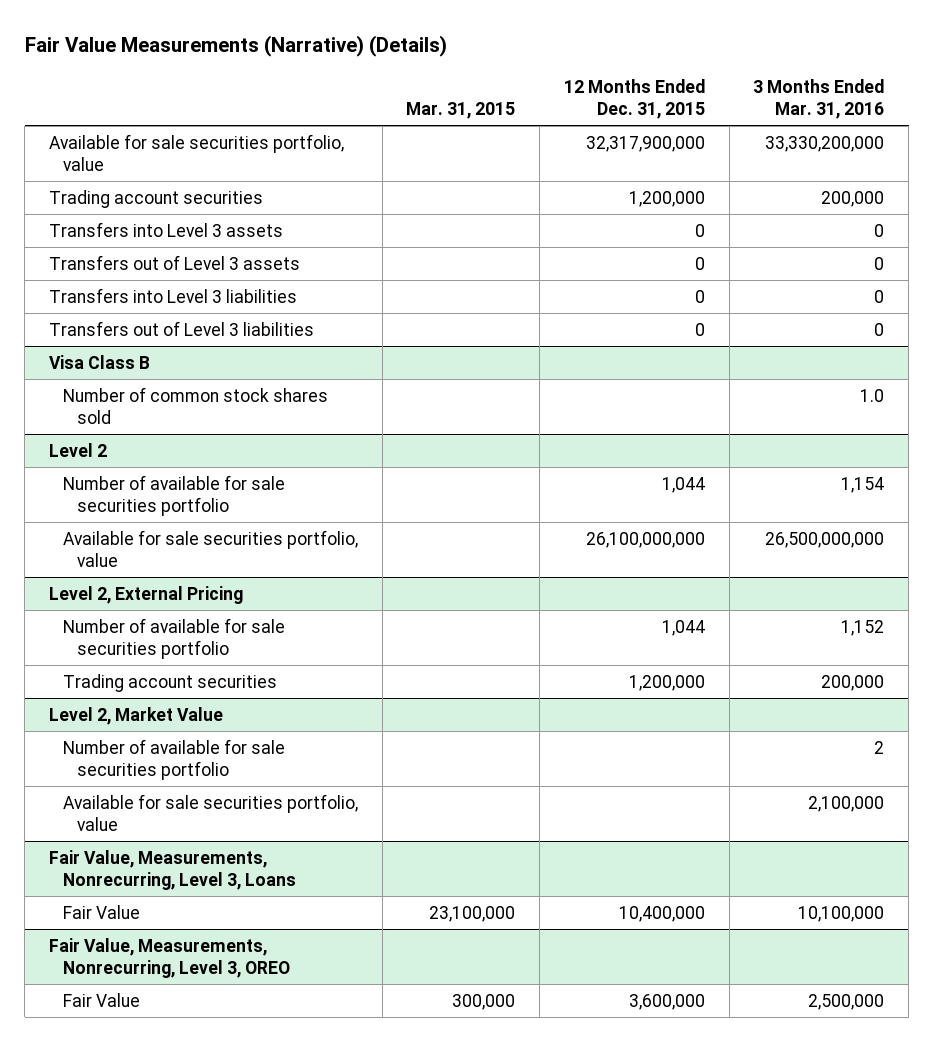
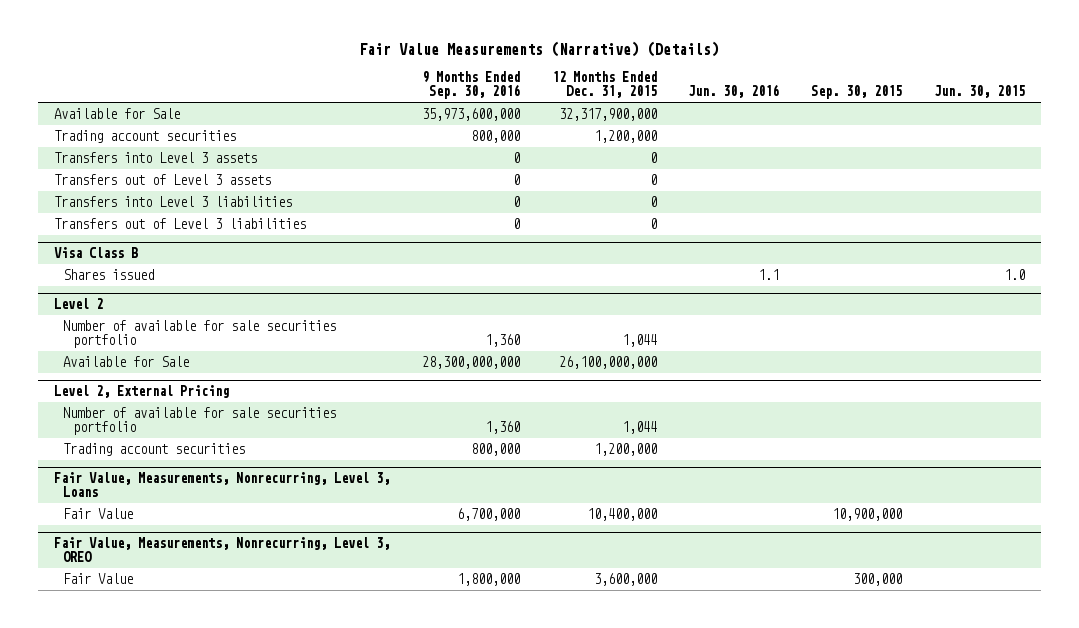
- | Mar. 31, 2015 | 12 Months Ended Dec. 31, 2015 | 3 Months Ended Mar. 31, 2016
+ | 9 Months Ended Sep. 30, 2016 | 12 Months Ended Dec. 31, 2015 | Jun. 30, 2016 | Sep. 30, 2015 | Jun. 30, 2015
- Available for sale securities portfolio, value | | 32,317,900,000 | 33,330,200,000
+ Available for Sale | 35,973,600,000 | 32,317,900,000 | | |
@ Visa Class B
- Number of common stock shares sold | | | 1.0
+ Shares issued | | | 1.1 | | 1.0
@ Level 2
- Available for sale securities portfolio, value | | 26,100,000,000 | 26,500,000,000
+ Available for Sale | 28,300,000,000 | 26,100,000,000 | | |
- Level 2, Market Value
- Number of available for sale securities portfolio | | | 2
- Available for sale securities portfolio, value | | | 2,100,000

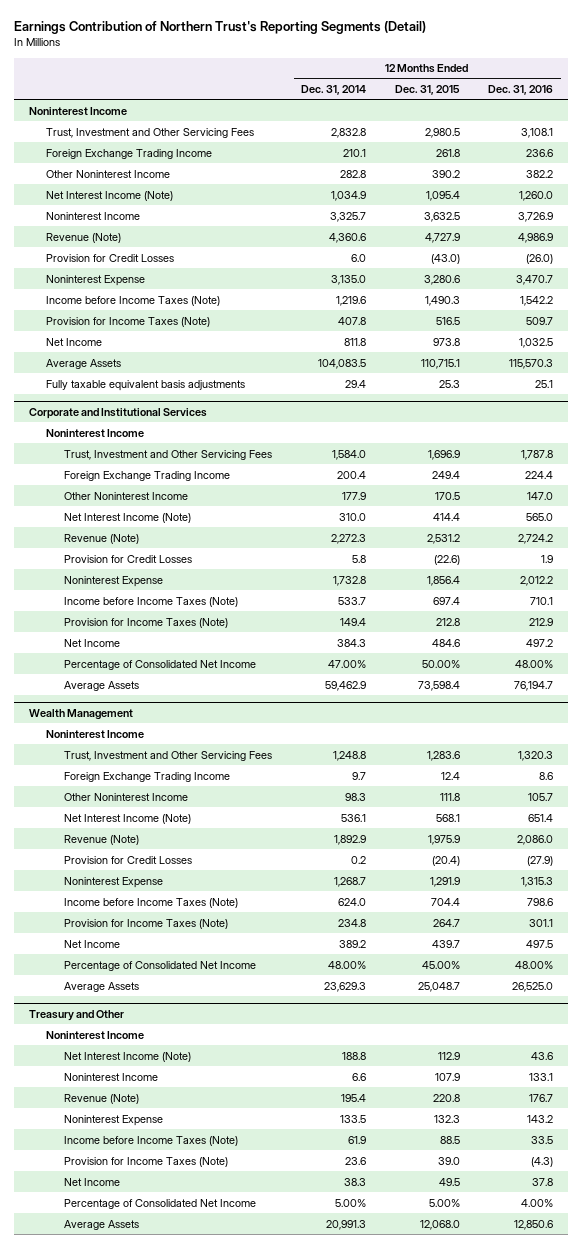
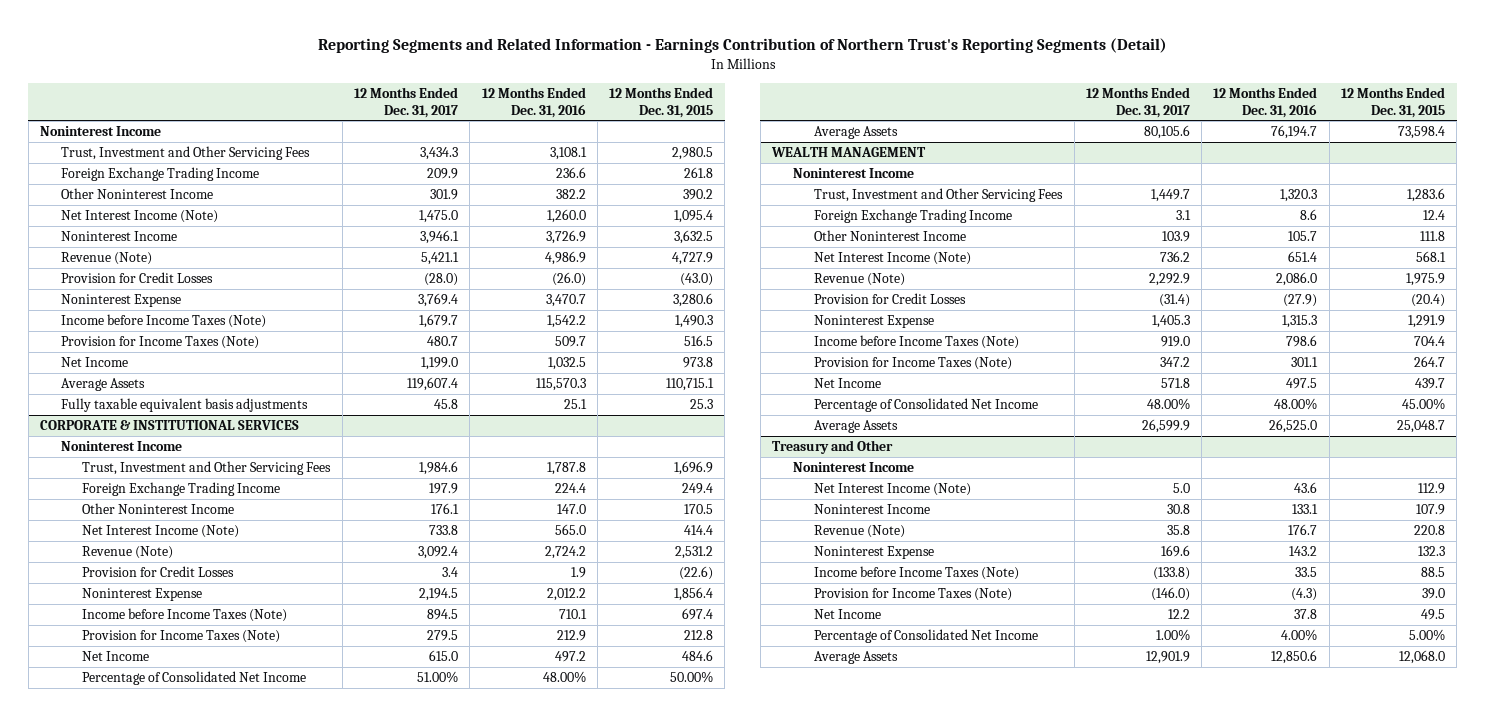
- Earnings Contribution of Northern Trust's Reporting Segments (Detail)
+ Reporting Segments and Related Information - Earnings Contribution of Northern Trust's Reporting Segments (Detail)
- | 12 Months Ended Dec. 31, 2014 | 12 Months Ended Dec. 31, 2015 | 12 Months Ended Dec. 31, 2016
+ | 12 Months Ended Dec. 31, 2017 | 12 Months Ended Dec. 31, 2016 | 12 Months Ended Dec. 31, 2015
- Corporate and Institutional Services
+ CORPORATE & INSTITUTIONAL SERVICES
- Wealth Management
+ WEALTH MANAGEMENT

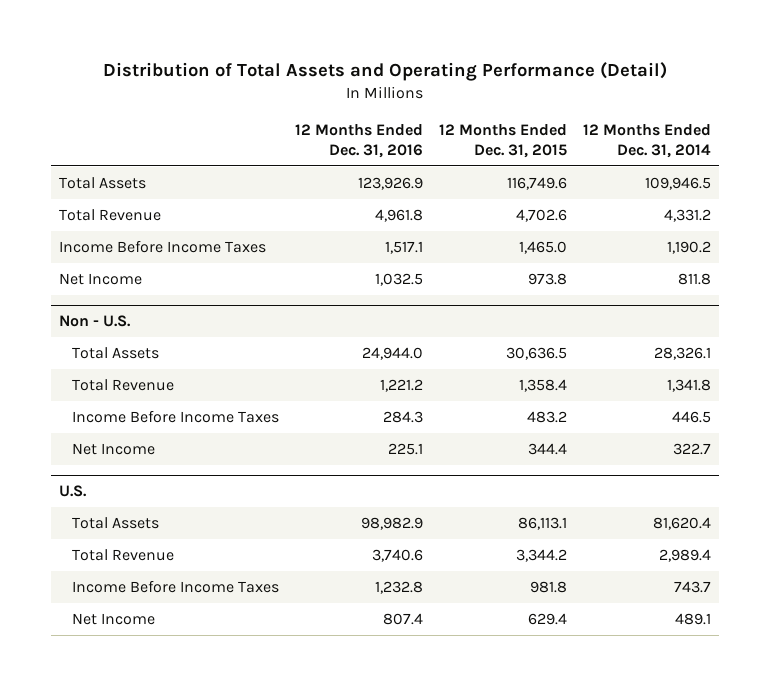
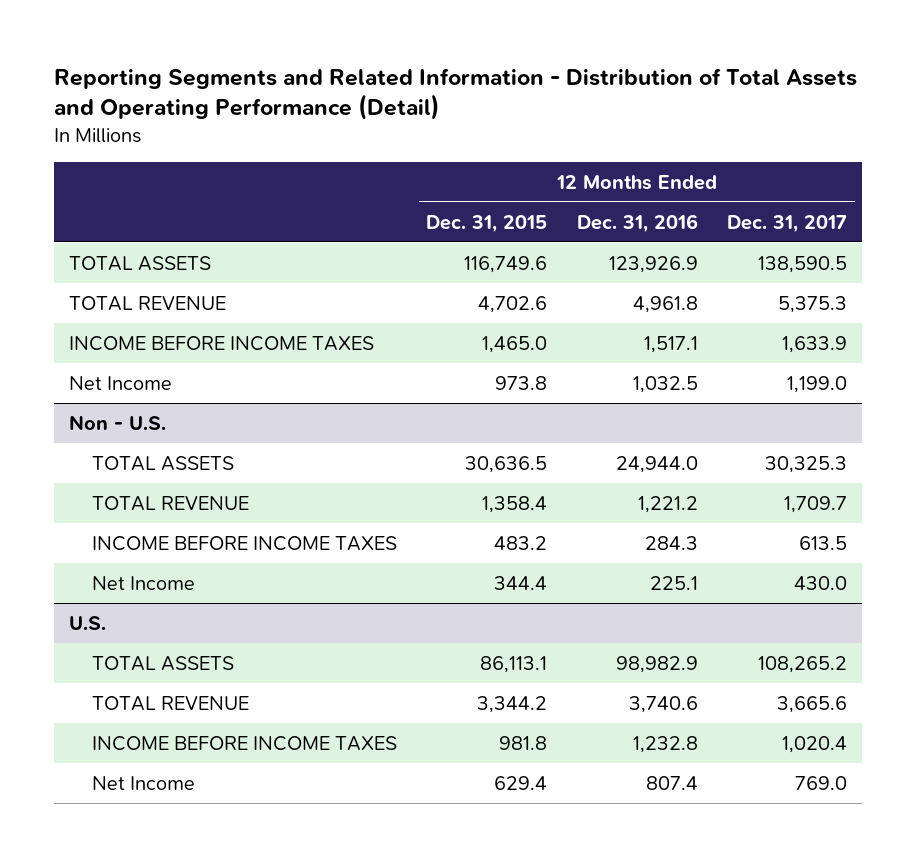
- Distribution of Total Assets and Operating Performance (Detail)
+ Reporting Segments and Related Information - Distribution of Total Assets and Operating Performance (Detail)
- | 12 Months Ended Dec. 31, 2016 | 12 Months Ended Dec. 31, 2015 | 12 Months Ended Dec. 31, 2014
+ | 12 Months Ended Dec. 31, 2015 | 12 Months Ended Dec. 31, 2016 | 12 Months Ended Dec. 31, 2017
- Total Assets | 123,926.9 | 116,749.6 | 109,946.5
- Total Revenue | 4,961.8 | 4,702.6 | 4,331.2
- Income Before Income Taxes | 1,517.1 | 1,465.0 | 1,190.2
+ TOTAL ASSETS | 116,749.6 | 123,926.9 | 138,590.5
+ TOTAL REVENUE | 4,702.6 | 4,961.8 | 5,375.3
+ INCOME BEFORE INCOME TAXES | 1,465.0 | 1,517.1 | 1,633.9
@ Non - U.S.
- Total Assets | 24,944.0 | 30,636.5 | 28,326.1
- Total Revenue | 1,221.2 | 1,358.4 | 1,341.8
- Income Before Income Taxes | 284.3 | 483.2 | 446.5
+ TOTAL ASSETS | 30,636.5 | 24,944.0 | 30,325.3
+ TOTAL REVENUE | 1,358.4 | 1,221.2 | 1,709.7
+ INCOME BEFORE INCOME TAXES | 483.2 | 284.3 | 613.5
@ U.S.
- Total Assets | 98,982.9 | 86,113.1 | 81,620.4
- Total Revenue | 3,740.6 | 3,344.2 | 2,989.4
- Income Before Income Taxes | 1,232.8 | 981.8 | 743.7
+ TOTAL ASSETS | 86,113.1 | 98,982.9 | 108,265.2
+ TOTAL REVENUE | 3,344.2 | 3,740.6 | 3,665.6
+ INCOME BEFORE INCOME TAXES | 981.8 | 1,232.8 | 1,020.4

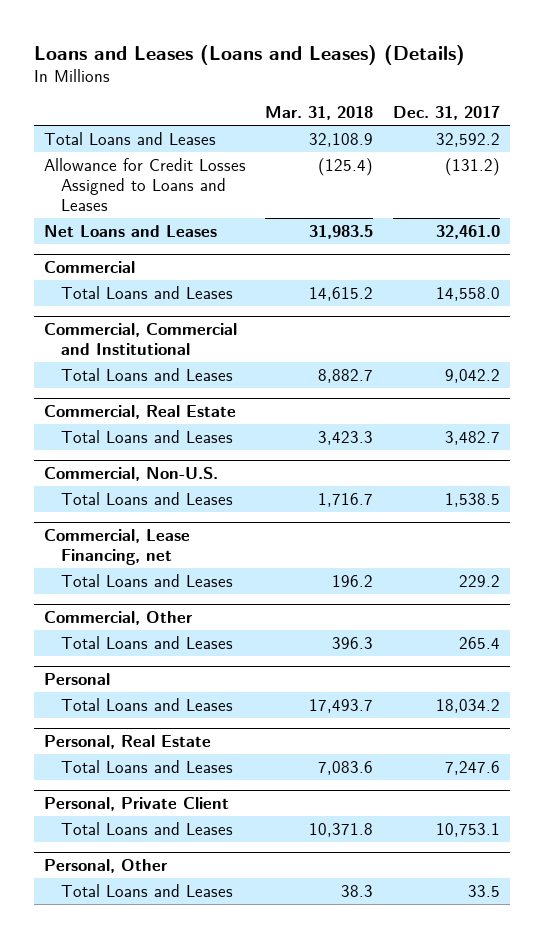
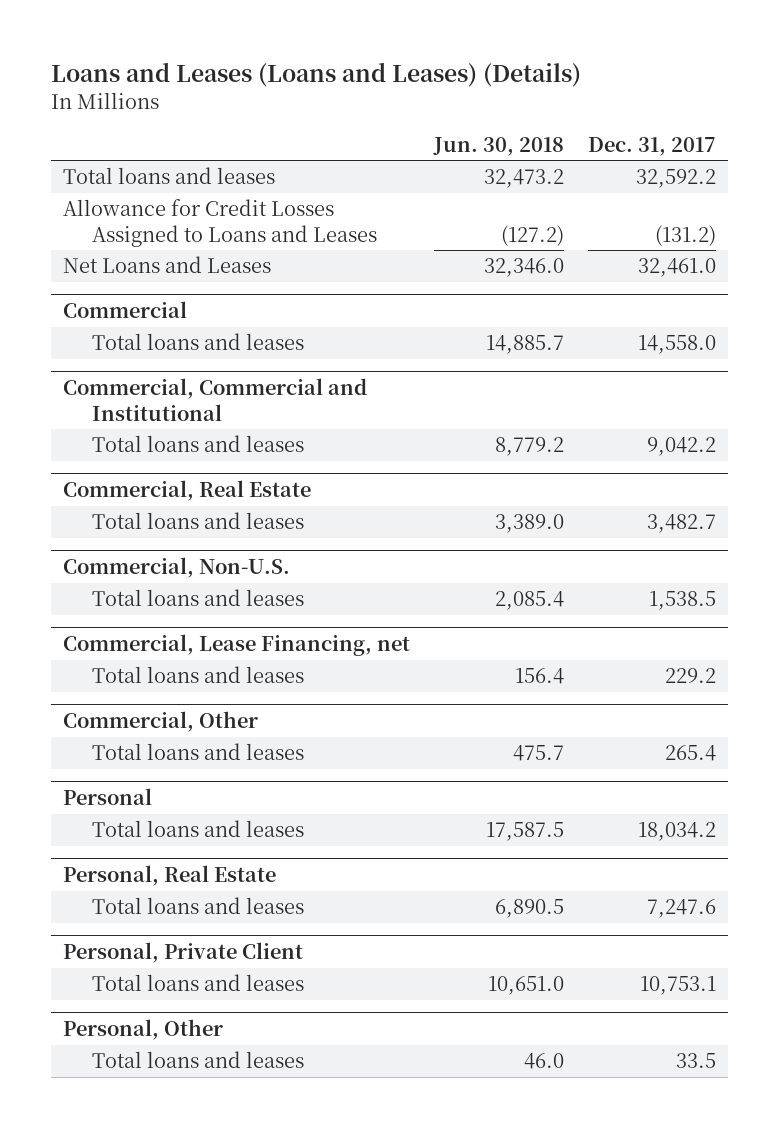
- | Mar. 31, 2018 | Dec. 31, 2017
+ | Jun. 30, 2018 | Dec. 31, 2017
- Total Loans and Leases | 32,108.9 | 32,592.2
+ Total loans and leases | 32,473.2 | 32,592.2
@ Commercial
- Total Loans and Leases | 14,615.2 | 14,558.0
+ Total loans and leases | 14,885.7 | 14,558.0
@ Commercial, Commercial and Institutional
- Total Loans and Leases | 8,882.7 | 9,042.2
+ Total loans and leases | 8,779.2 | 9,042.2
@ Commercial, Real Estate
- Total Loans and Leases | 3,423.3 | 3,482.7
+ Total loans and leases | 3,389.0 | 3,482.7
@ Commercial, Non-U.S.
- Total Loans and Leases | 1,716.7 | 1,538.5
+ Total loans and leases | 2,085.4 | 1,538.5
@ Commercial, Lease Financing, net
- Total Loans and Leases | 196.2 | 229.2
+ Total loans and leases | 156.4 | 229.2
@ Commercial, Other
- Total Loans and Leases | 396.3 | 265.4
+ Total loans and leases | 475.7 | 265.4
@ Personal
- Total Loans and Leases | 17,493.7 | 18,034.2
+ Total loans and leases | 17,587.5 | 18,034.2
@ Personal, Real Estate
- Total Loans and Leases | 7,083.6 | 7,247.6
+ Total loans and leases | 6,890.5 | 7,247.6
@ Personal, Private Client
- Total Loans and Leases | 10,371.8 | 10,753.1
+ Total loans and leases | 10,651.0 | 10,753.1
@ Personal, Other
- Total Loans and Leases | 38.3 | 33.5
+ Total loans and leases | 46.0 | 33.5

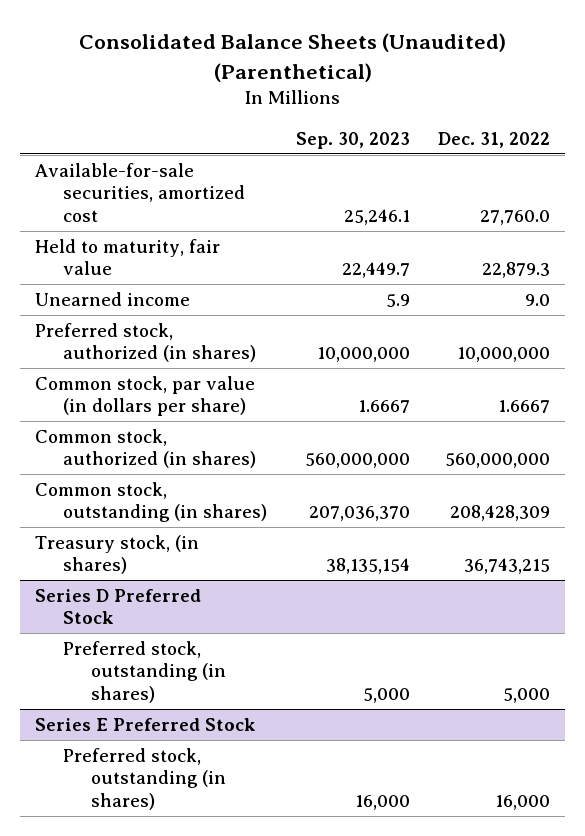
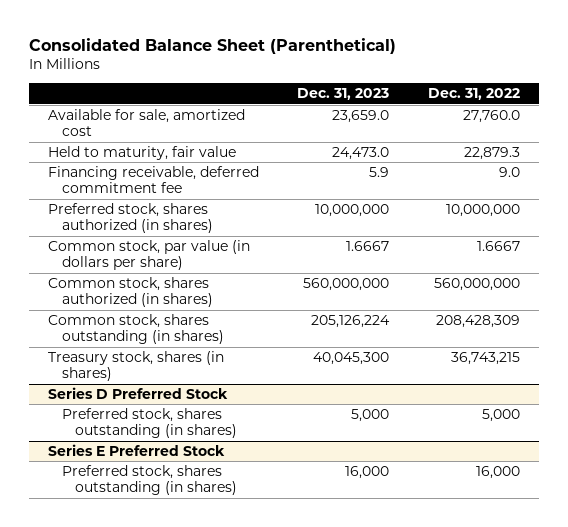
- Consolidated Balance Sheets (Unaudited) (Parenthetical)
+ Consolidated Balance Sheet (Parenthetical)
- | Sep. 30, 2023 | Dec. 31, 2022
+ | Dec. 31, 2023 | Dec. 31, 2022
- Available-for-sale securities, amortized cost | 25,246.1 | 27,760.0
+ Available for sale, amortized cost | 23,659.0 | 27,760.0
- Unearned income | 5.9 | 9.0
- Preferred stock, authorized (in shares) | 10,000,000 | 10,000,000
+ Financing receivable, deferred commitment fee | 5.9 | 9.0
+ Preferred stock, shares authorized (in shares) | 10,000,000 | 10,000,000
- Common stock, authorized (in shares) | 560,000,000 | 560,000,000
- Common stock, outstanding (in shares) | 207,036,370 | 208,428,309
- Treasury stock, (in shares) | 38,135,154 | 36,743,215
+ Common stock, shares authorized (in shares) | 560,000,000 | 560,000,000
+ Common stock, shares outstanding (in shares) | 205,126,224 | 208,428,309
+ Treasury stock, shares (in shares) | 40,045,300 | 36,743,215
@ Series D Preferred Stock
- Preferred stock, outstanding (in shares) | 5,000 | 5,000
+ Preferred stock, shares outstanding (in shares) | 5,000 | 5,000
@ Series E Preferred Stock
- Preferred stock, outstanding (in shares) | 16,000 | 16,000
+ Preferred stock, shares outstanding (in shares) | 16,000 | 16,000

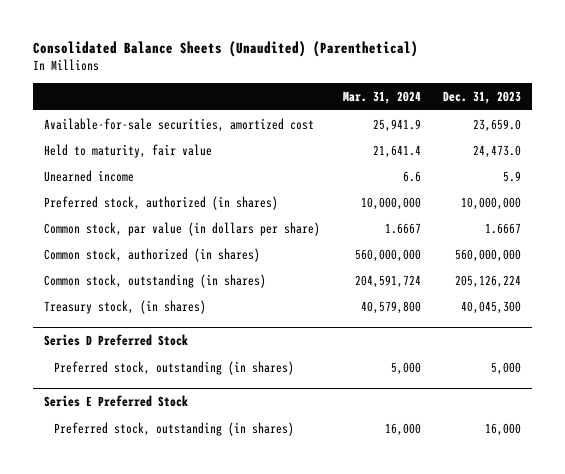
- Consolidated Balance Sheet (Parenthetical)
+ Consolidated Balance Sheets (Unaudited) (Parenthetical)
- | Dec. 31, 2023 | Dec. 31, 2022
+ | Mar. 31, 2024 | Dec. 31, 2023
- Available for sale, amortized cost | 23,659.0 | 27,760.0
+ Available-for-sale securities, amortized cost | 25,941.9 | 23,659.0
- Financing receivable, deferred commitment fee | 5.9 | 9.0
- Preferred stock, shares authorized (in shares) | 10,000,000 | 10,000,000
+ Unearned income | 6.6 | 5.9
+ Preferred stock, authorized (in shares) | 10,000,000 | 10,000,000
- Common stock, shares authorized (in shares) | 560,000,000 | 560,000,000
- Common stock, shares outstanding (in shares) | 205,126,224 | 208,428,309
- Treasury stock, shares (in shares) | 40,045,300 | 36,743,215
+ Common stock, authorized (in shares) | 560,000,000 | 560,000,000
+ Common stock, outstanding (in shares) | 204,591,724 | 205,126,224
+ Treasury stock, (in shares) | 40,579,800 | 40,045,300
@ Series D Preferred Stock
- Preferred stock, shares outstanding (in shares) | 5,000 | 5,000
+ Preferred stock, outstanding (in shares) | 5,000 | 5,000
@ Series E Preferred Stock
- Preferred stock, shares outstanding (in shares) | 16,000 | 16,000
+ Preferred stock, outstanding (in shares) | 16,000 | 16,000

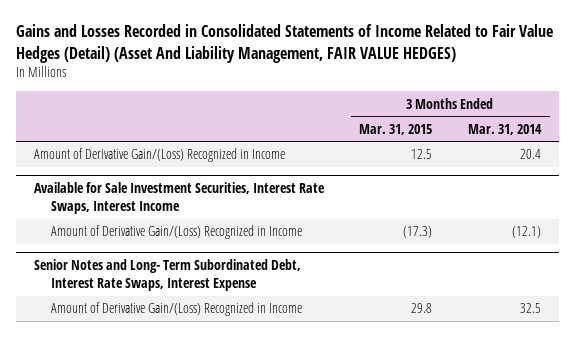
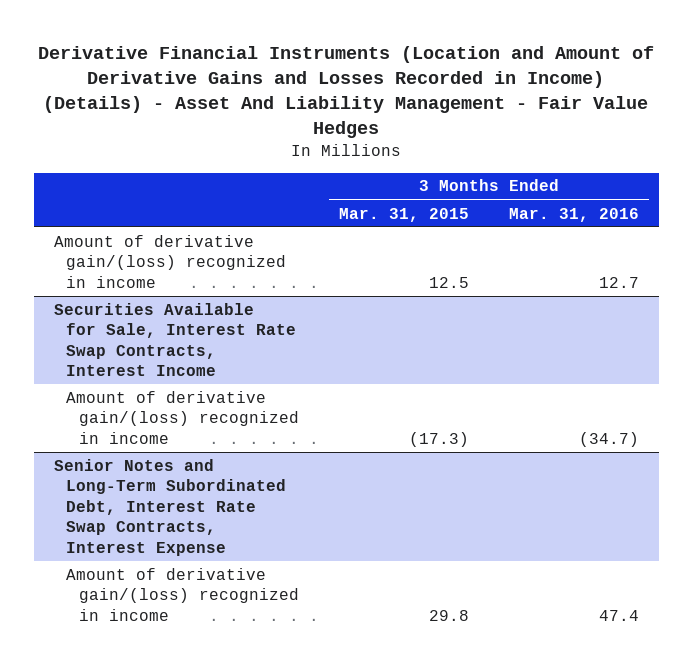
- Gains and Losses Recorded in Consolidated Statements of Income Related to Fair Value Hedges (Detail) (Asset And Liability Management, FAIR VALUE HEDGES)
+ Derivative Financial Instruments (Location and Amount of Derivative Gains and Losses Recorded in Income) (Details) - Asset And Liability Management - Fair Value Hedges
- | 3 Months Ended Mar. 31, 2015 | 3 Months Ended Mar. 31, 2014
+ | 3 Months Ended Mar. 31, 2015 | 3 Months Ended Mar. 31, 2016
- Amount of Derivative Gain/(Loss) Recognized in Income | 12.5 | 20.4
- Available for Sale Investment Securities, Interest Rate Swaps, Interest Income
- Amount of Derivative Gain/(Loss) Recognized in Income | (17.3) | (12.1)
- Senior Notes and Long- Term Subordinated Debt, Interest Rate Swaps, Interest Expense
- Amount of Derivative Gain/(Loss) Recognized in Income | 29.8 | 32.5
+ Amount of derivative gain/(loss) recognized in income | 12.5 | 12.7
+ Securities Available for Sale, Interest Rate Swap Contracts, Interest Income
+ Amount of derivative gain/(loss) recognized in income | (17.3) | (34.7)
+ Senior Notes and Long-Term Subordinated Debt, Interest Rate Swap Contracts, Interest Expense
+ Amount of derivative gain/(loss) recognized in income | 29.8 | 47.4

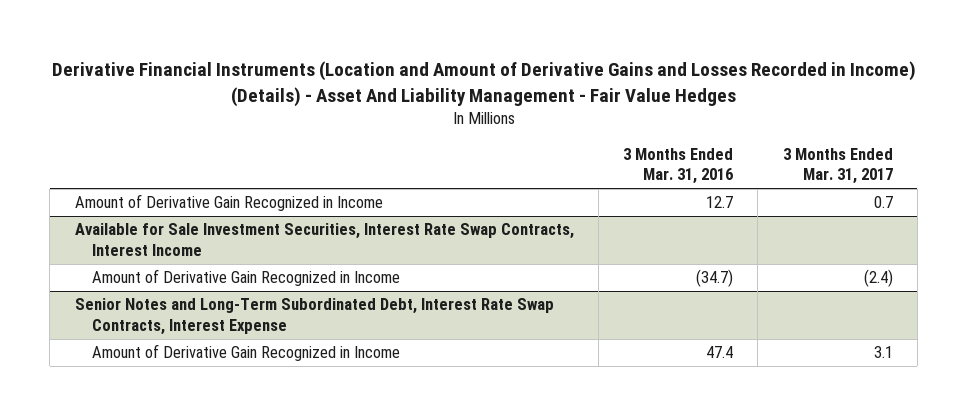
- | 3 Months Ended Mar. 31, 2015 | 3 Months Ended Mar. 31, 2016
+ | 3 Months Ended Mar. 31, 2016 | 3 Months Ended Mar. 31, 2017
- Amount of derivative gain/(loss) recognized in income | 12.5 | 12.7
- Securities Available for Sale, Interest Rate Swap Contracts, Interest Income
- Amount of derivative gain/(loss) recognized in income | (17.3) | (34.7)
+ Amount of Derivative Gain Recognized in Income | 12.7 | 0.7
+ Available for Sale Investment Securities, Interest Rate Swap Contracts, Interest Income
+ Amount of Derivative Gain Recognized in Income | (34.7) | (2.4)
@ Senior Notes and Long-Term Subordinated Debt, Interest Rate Swap Contracts, Interest Expense
- Amount of derivative gain/(loss) recognized in income | 29.8 | 47.4
+ Amount of Derivative Gain Recognized in Income | 47.4 | 3.1

